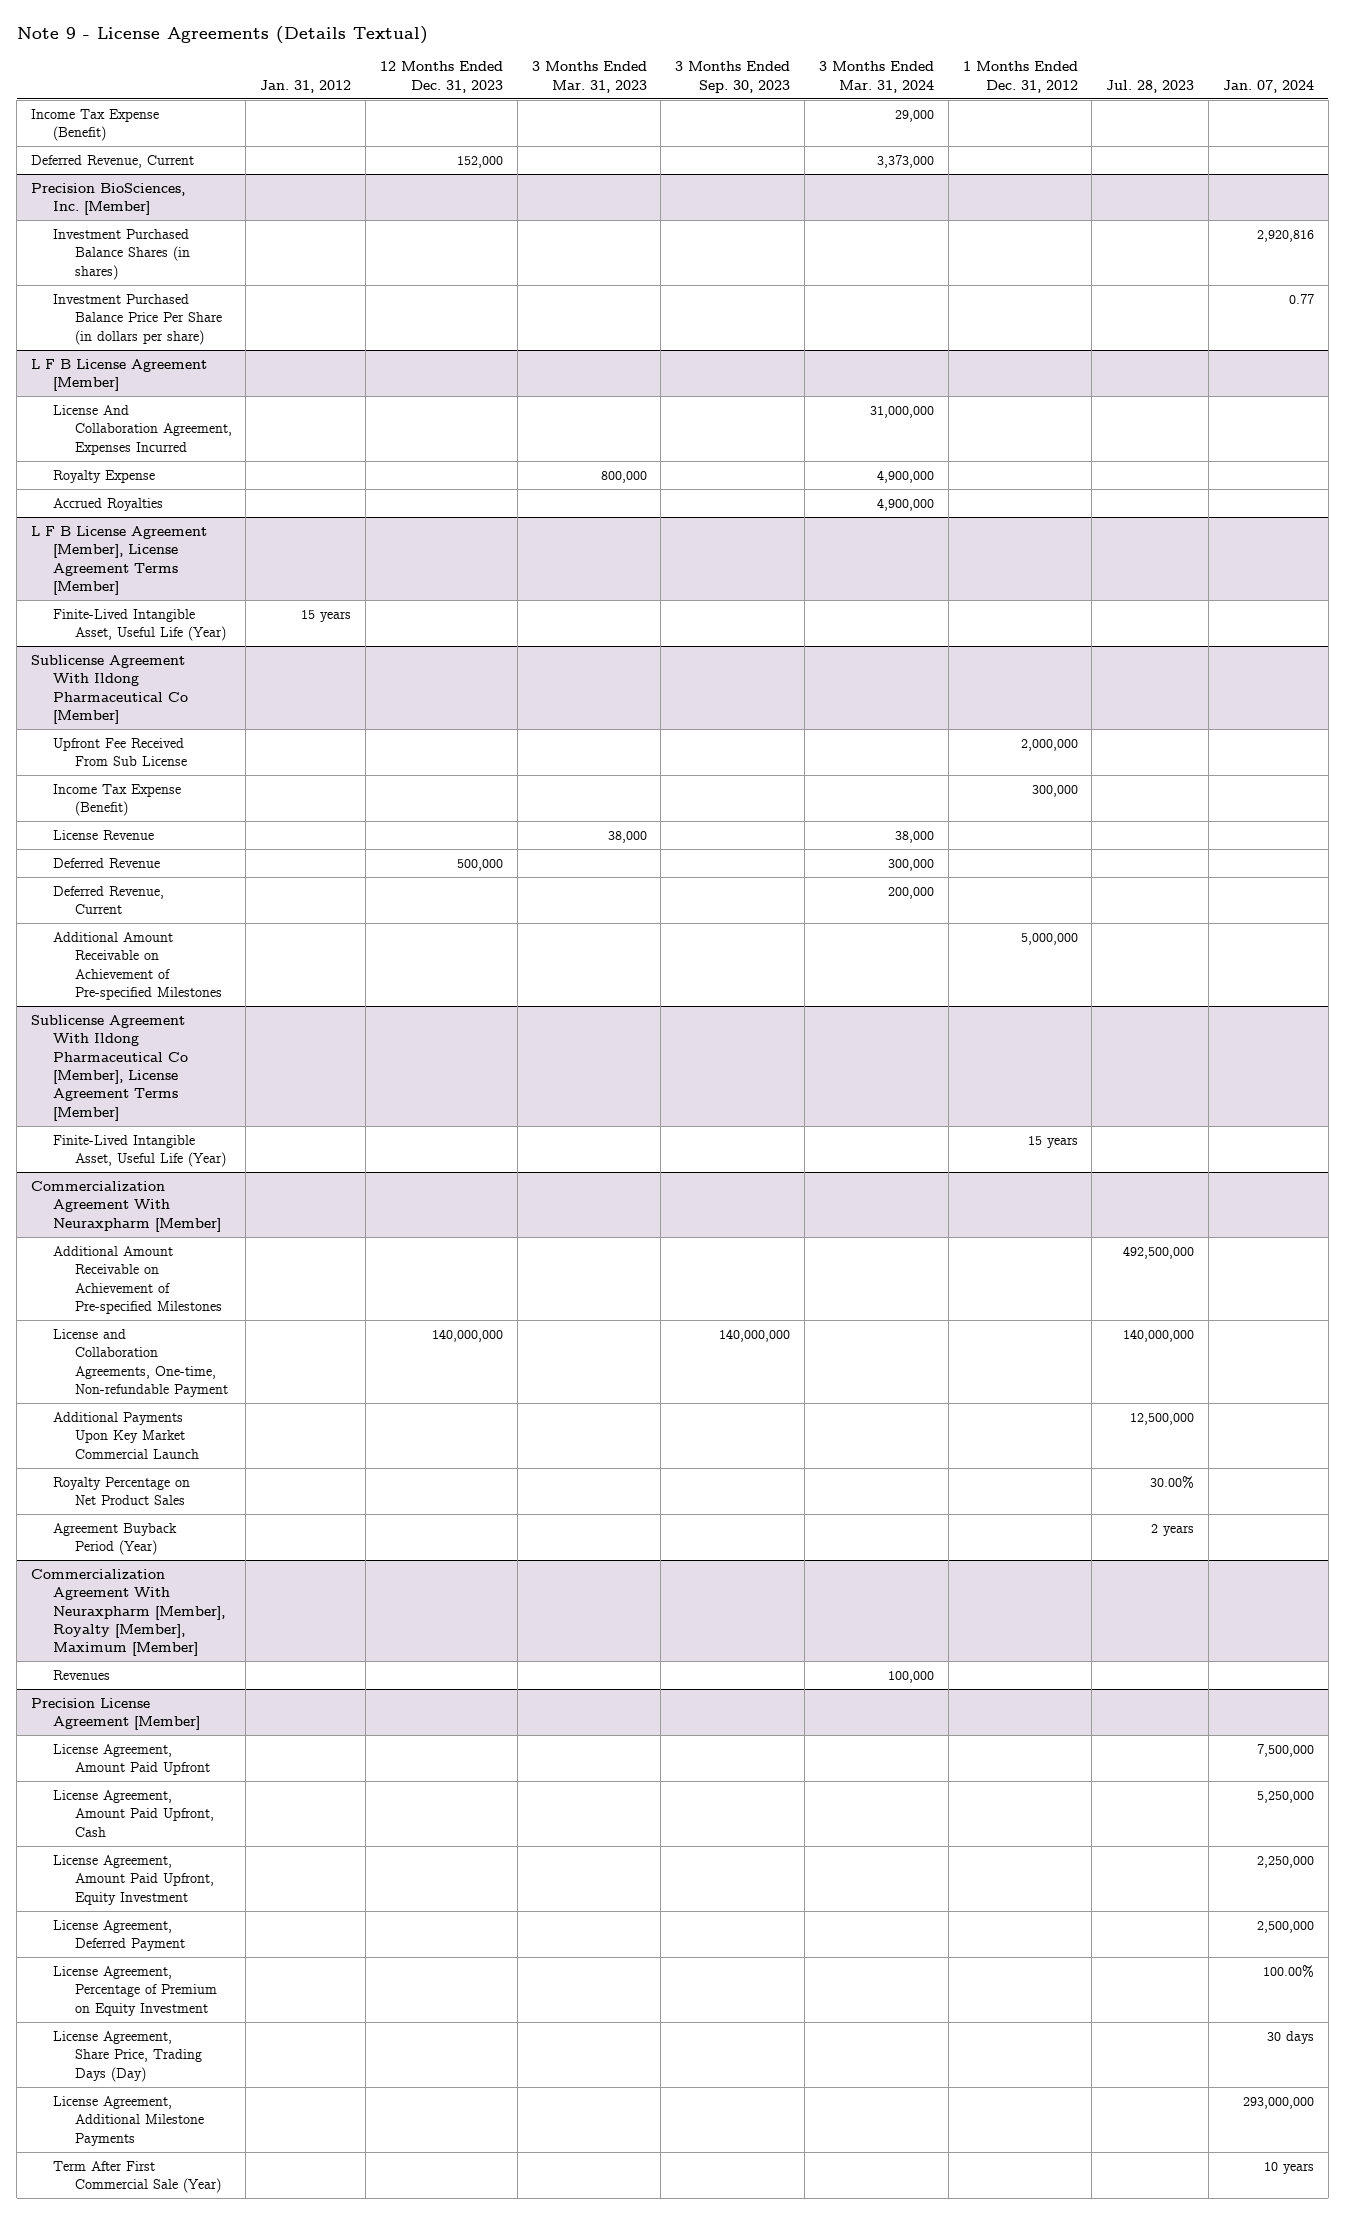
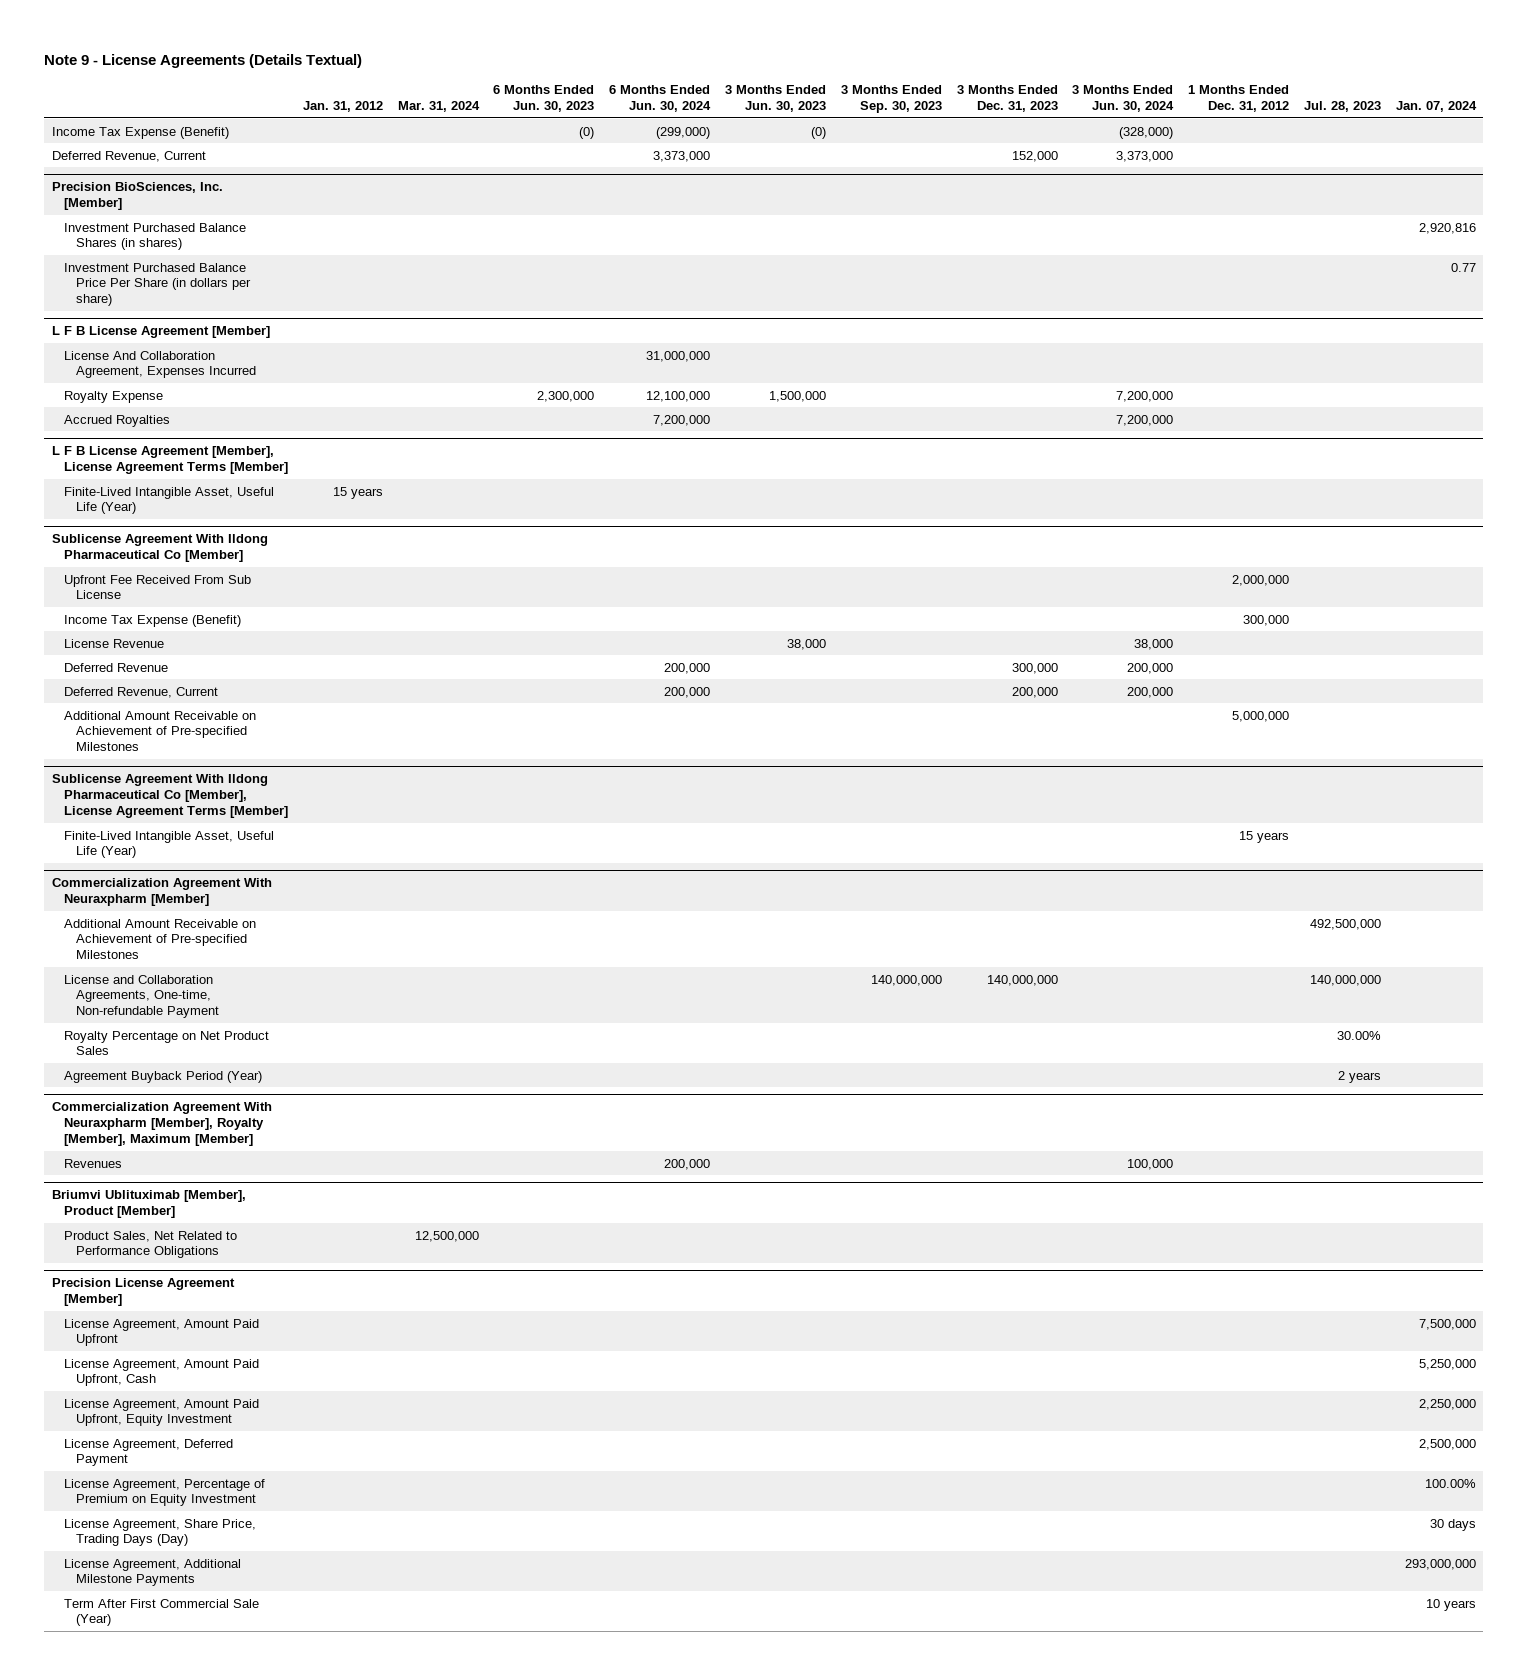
- | Jan. 31, 2012 | 12 Months Ended Dec. 31, 2023 | 3 Months Ended Mar. 31, 2023 | 3 Months Ended Sep. 30, 2023 | 3 Months Ended Mar. 31, 2024 | 1 Months Ended Dec. 31, 2012 | Jul. 28, 2023 | Jan. 07, 2024
+ | Jan. 31, 2012 | Mar. 31, 2024 | 6 Months Ended Jun. 30, 2023 | 6 Months Ended Jun. 30, 2024 | 3 Months Ended Jun. 30, 2023 | 3 Months Ended Sep. 30, 2023 | 3 Months Ended Dec. 31, 2023 | 3 Months Ended Jun. 30, 2024 | 1 Months Ended Dec. 31, 2012 | Jul. 28, 2023 | Jan. 07, 2024
@ Commercialization Agreement With Neuraxpharm [Member]
- Additional Payments Upon Key Market Commercial Launch | | | | | | | 12,500,000 |
+ Briumvi Ublituximab [Member], Product [Member]
+ Product Sales, Net Related to Performance Obligations | | 12,500,000 | | | | | | | | |

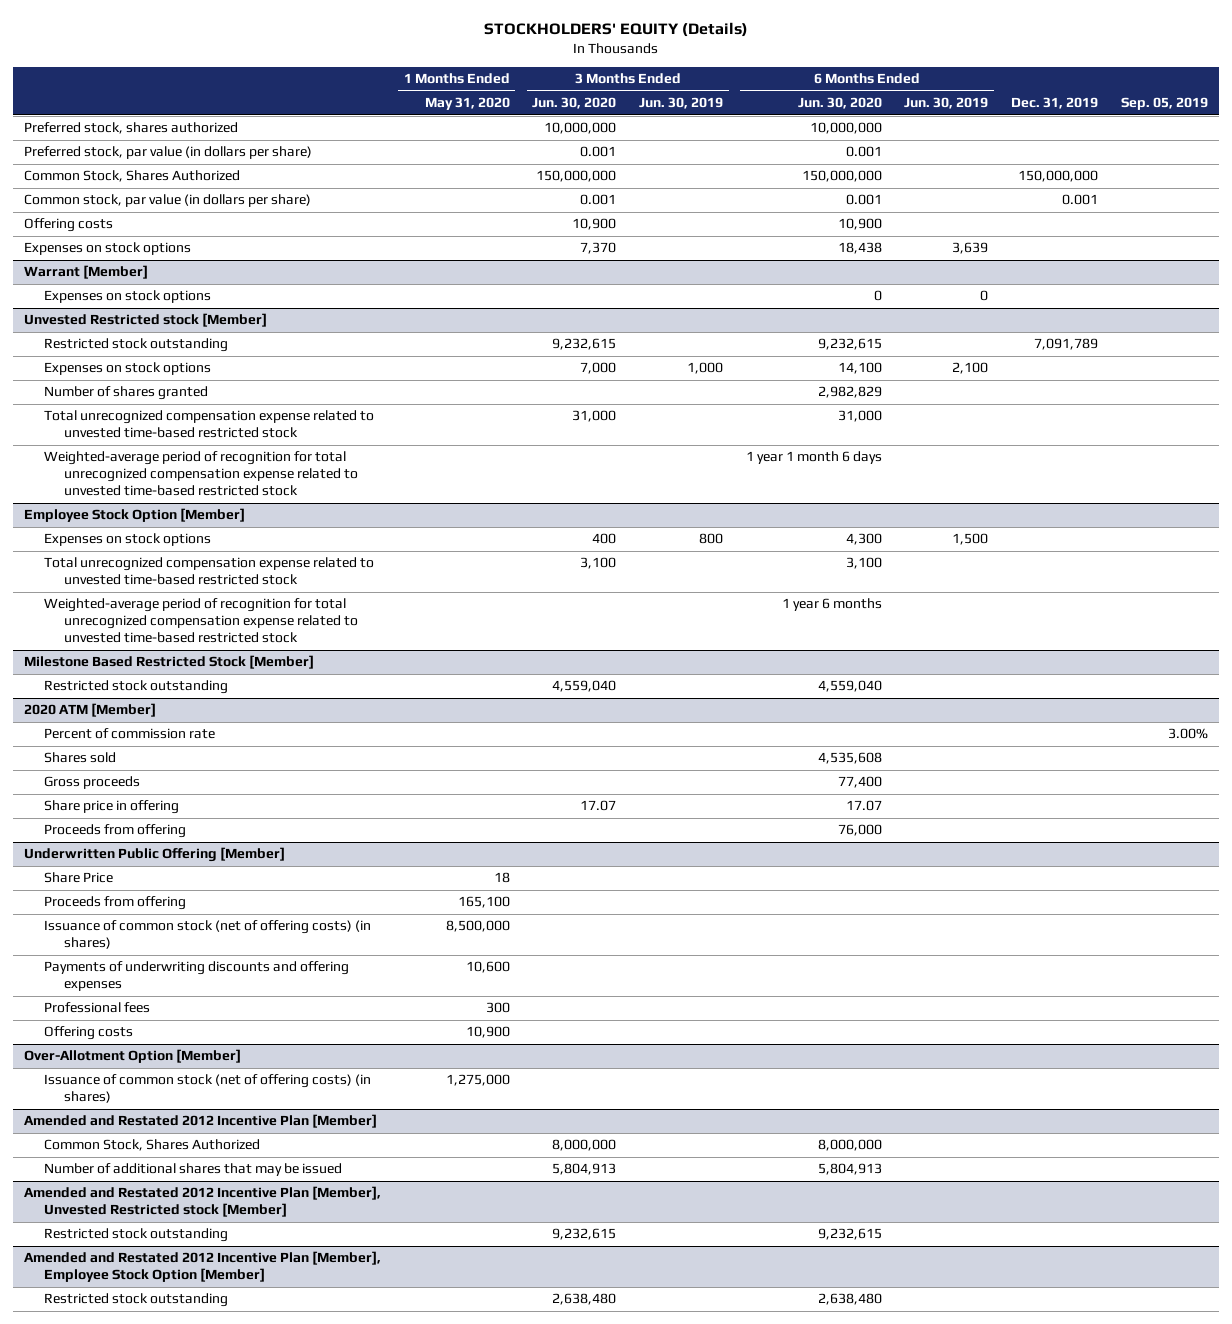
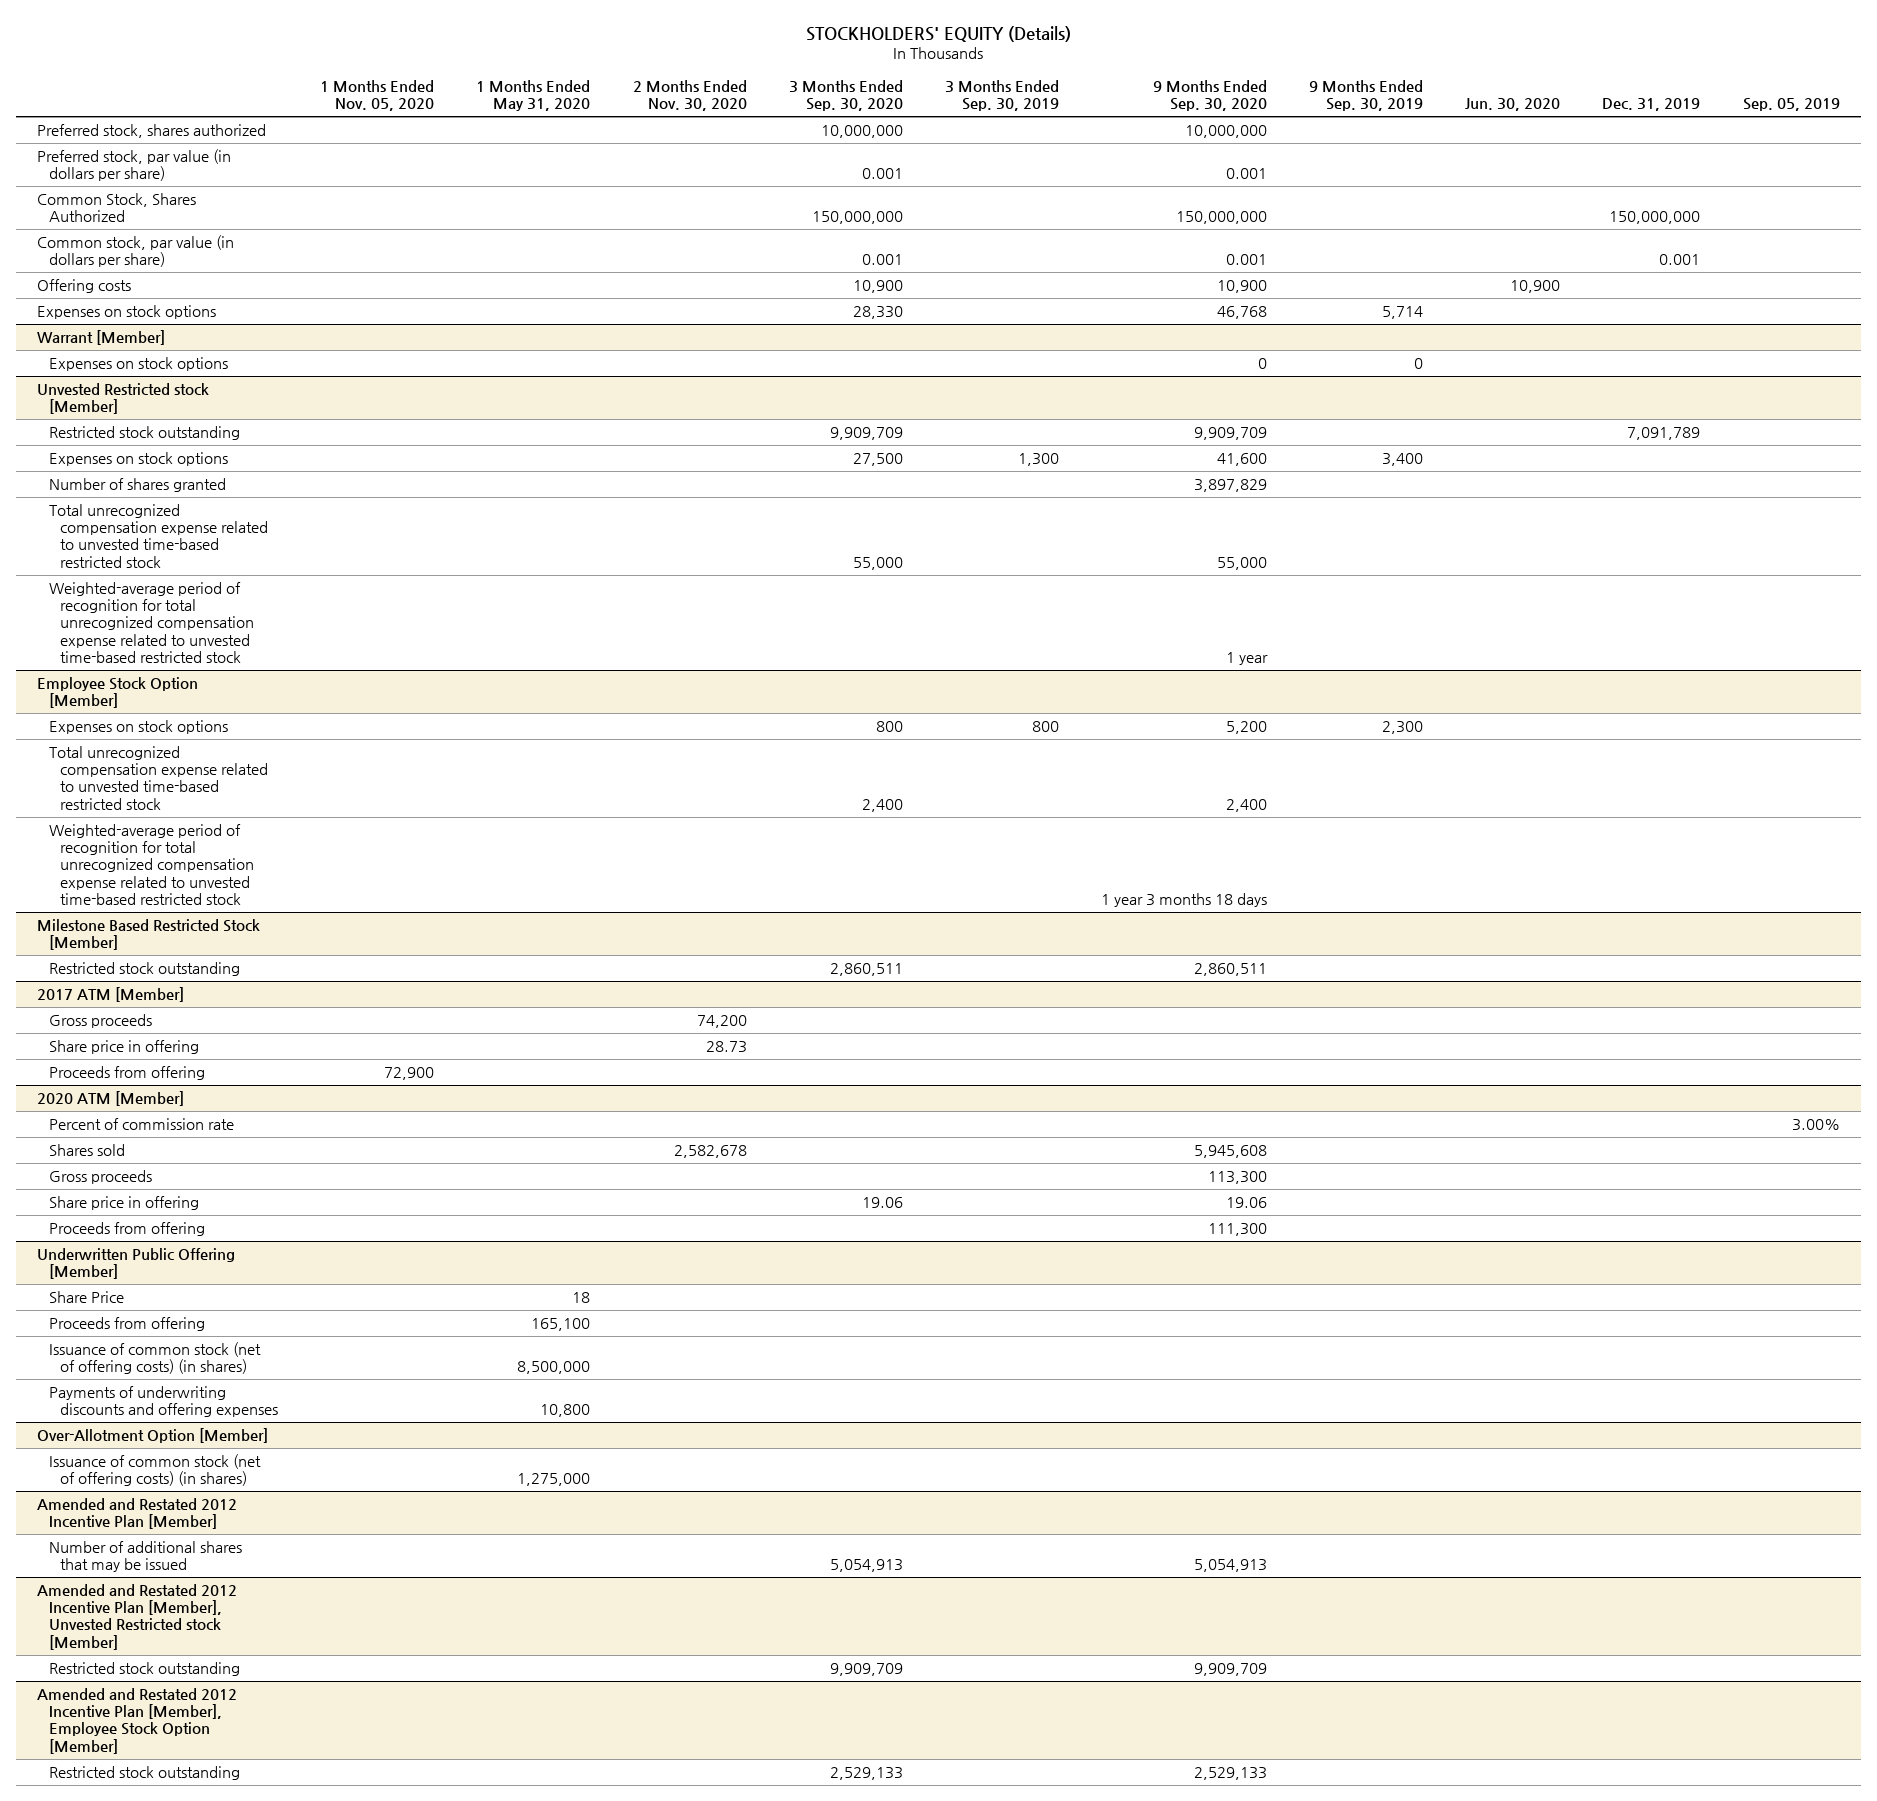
- | 1 Months Ended May 31, 2020 | 3 Months Ended Jun. 30, 2020 | 3 Months Ended Jun. 30, 2019 | 6 Months Ended Jun. 30, 2020 | 6 Months Ended Jun. 30, 2019 | Dec. 31, 2019 | Sep. 05, 2019
+ | 1 Months Ended Nov. 05, 2020 | 1 Months Ended May 31, 2020 | 2 Months Ended Nov. 30, 2020 | 3 Months Ended Sep. 30, 2020 | 3 Months Ended Sep. 30, 2019 | 9 Months Ended Sep. 30, 2020 | 9 Months Ended Sep. 30, 2019 | Jun. 30, 2020 | Dec. 31, 2019 | Sep. 05, 2019
+ 2017 ATM [Member]
+ Gross proceeds | | | 74,200 | | | | | | |
+ Share price in offering | | | 28.73 | | | | | | |
+ Proceeds from offering | 72,900 | | | | | | | | |
@ Underwritten Public Offering [Member]
- Payments of underwriting discounts and offering expenses | 10,600 | | | | | |
- Professional fees | 300 | | | | | |
- Offering costs | 10,900 | | | | | |
+ Payments of underwriting discounts and offering expenses | | 10,800 | | | | | | | |
@ Amended and Restated 2012 Incentive Plan [Member]
- Common Stock, Shares Authorized | | 8,000,000 | | 8,000,000 | | |

